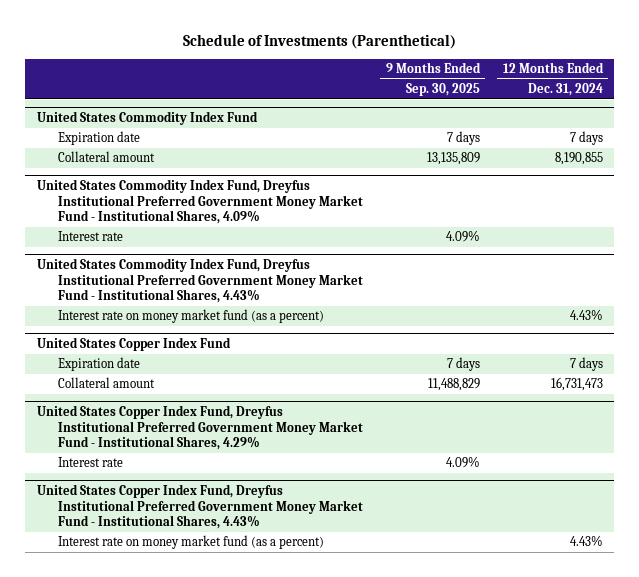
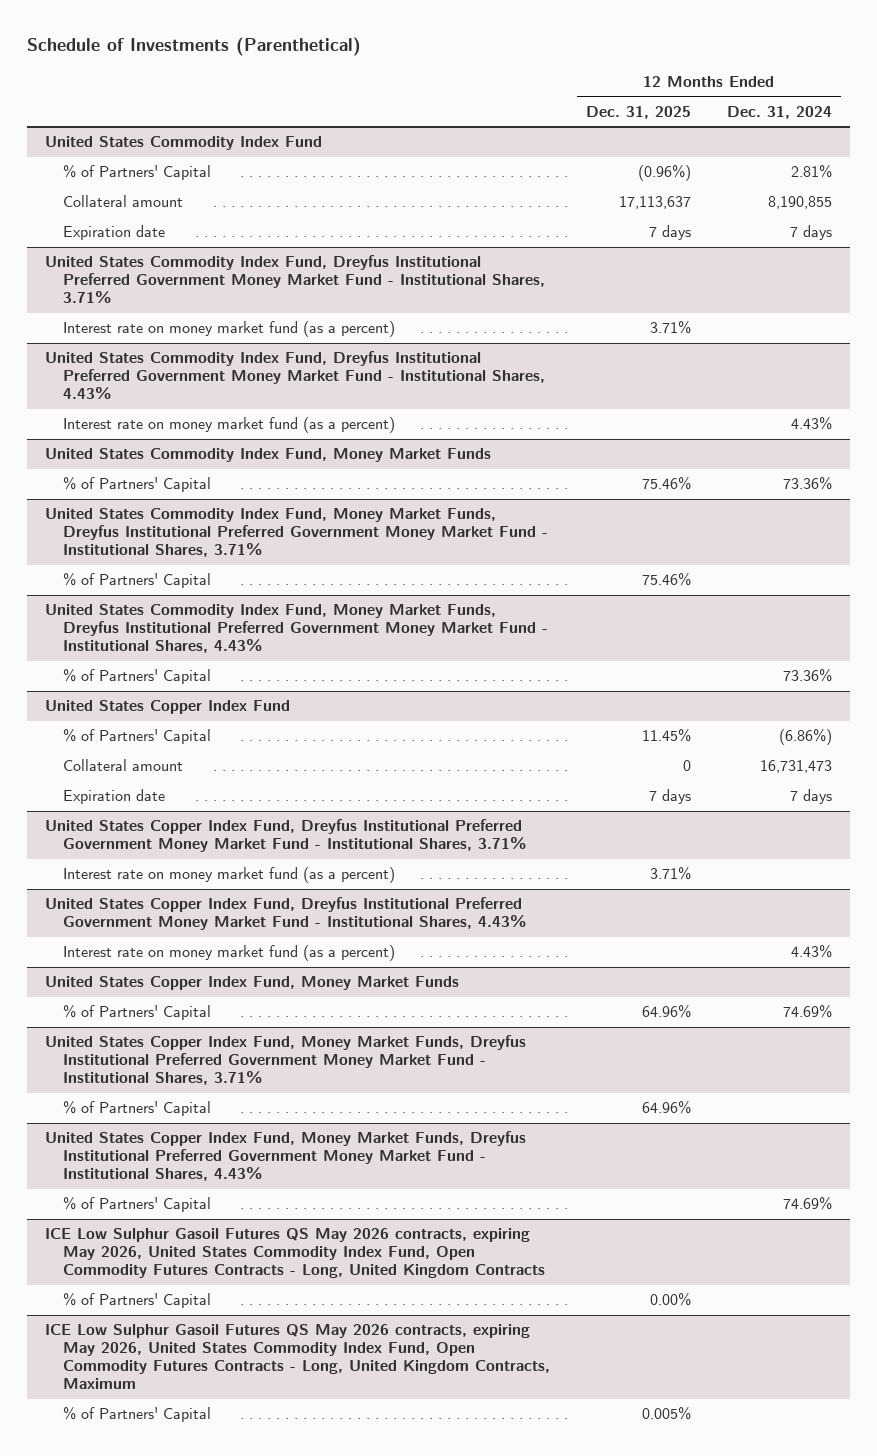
- | 9 Months Ended Sep. 30, 2025 | 12 Months Ended Dec. 31, 2024
+ | 12 Months Ended Dec. 31, 2025 | 12 Months Ended Dec. 31, 2024
@ United States Commodity Index Fund
+ % of Partners' Capital | (0.96%) | 2.81%
- United States Commodity Index Fund, Dreyfus Institutional Preferred Government Money Market Fund - Institutional Shares, 4.09%
- Interest rate | 4.09% |
@ United States Commodity Index Fund
moved down: Expiration date | 7 days | 7 days
+ United States Commodity Index Fund, Dreyfus Institutional Preferred Government Money Market Fund - Institutional Shares, 3.71%
+ Interest rate on money market fund (as a percent) | 3.71% |
+ United States Commodity Index Fund, Money Market Funds
+ % of Partners' Capital | 75.46% | 73.36%
+ United States Commodity Index Fund, Money Market Funds, Dreyfus Institutional Preferred Government Money Market Fund - Institutional Shares, 3.71%
+ % of Partners' Capital | 75.46% |
+ United States Commodity Index Fund, Money Market Funds, Dreyfus Institutional Preferred Government Money Market Fund - Institutional Shares, 4.43%
+ % of Partners' Capital | | 73.36%
@ United States Copper Index Fund
+ % of Partners' Capital | 11.45% | (6.86%)
- United States Copper Index Fund, Dreyfus Institutional Preferred Government Money Market Fund - Institutional Shares, 4.29%
- Interest rate | 4.09% |
@ United States Copper Index Fund
moved down: Expiration date | 7 days | 7 days
+ United States Copper Index Fund, Dreyfus Institutional Preferred Government Money Market Fund - Institutional Shares, 3.71%
+ Interest rate on money market fund (as a percent) | 3.71% |
+ United States Copper Index Fund, Money Market Funds
+ % of Partners' Capital | 64.96% | 74.69%
+ United States Copper Index Fund, Money Market Funds, Dreyfus Institutional Preferred Government Money Market Fund - Institutional Shares, 3.71%
+ % of Partners' Capital | 64.96% |
+ United States Copper Index Fund, Money Market Funds, Dreyfus Institutional Preferred Government Money Market Fund - Institutional Shares, 4.43%
+ % of Partners' Capital | | 74.69%
+ ICE Low Sulphur Gasoil Futures QS May 2026 contracts, expiring May 2026, United States Commodity Index Fund, Open Commodity Futures Contracts - Long, United Kingdom Contracts
+ % of Partners' Capital | 0.00% |
+ ICE Low Sulphur Gasoil Futures QS May 2026 contracts, expiring May 2026, United States Commodity Index Fund, Open Commodity Futures Contracts - Long, United Kingdom Contracts, Maximum
+ % of Partners' Capital | 0.005% |

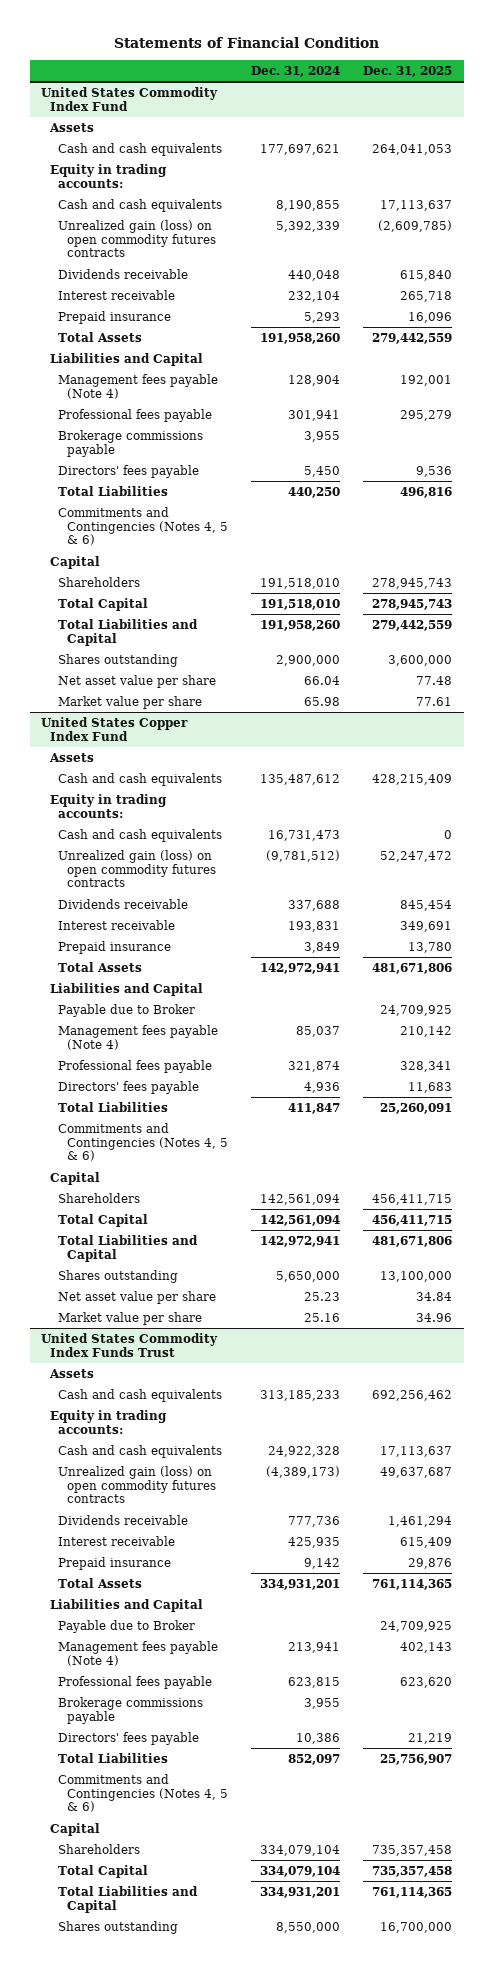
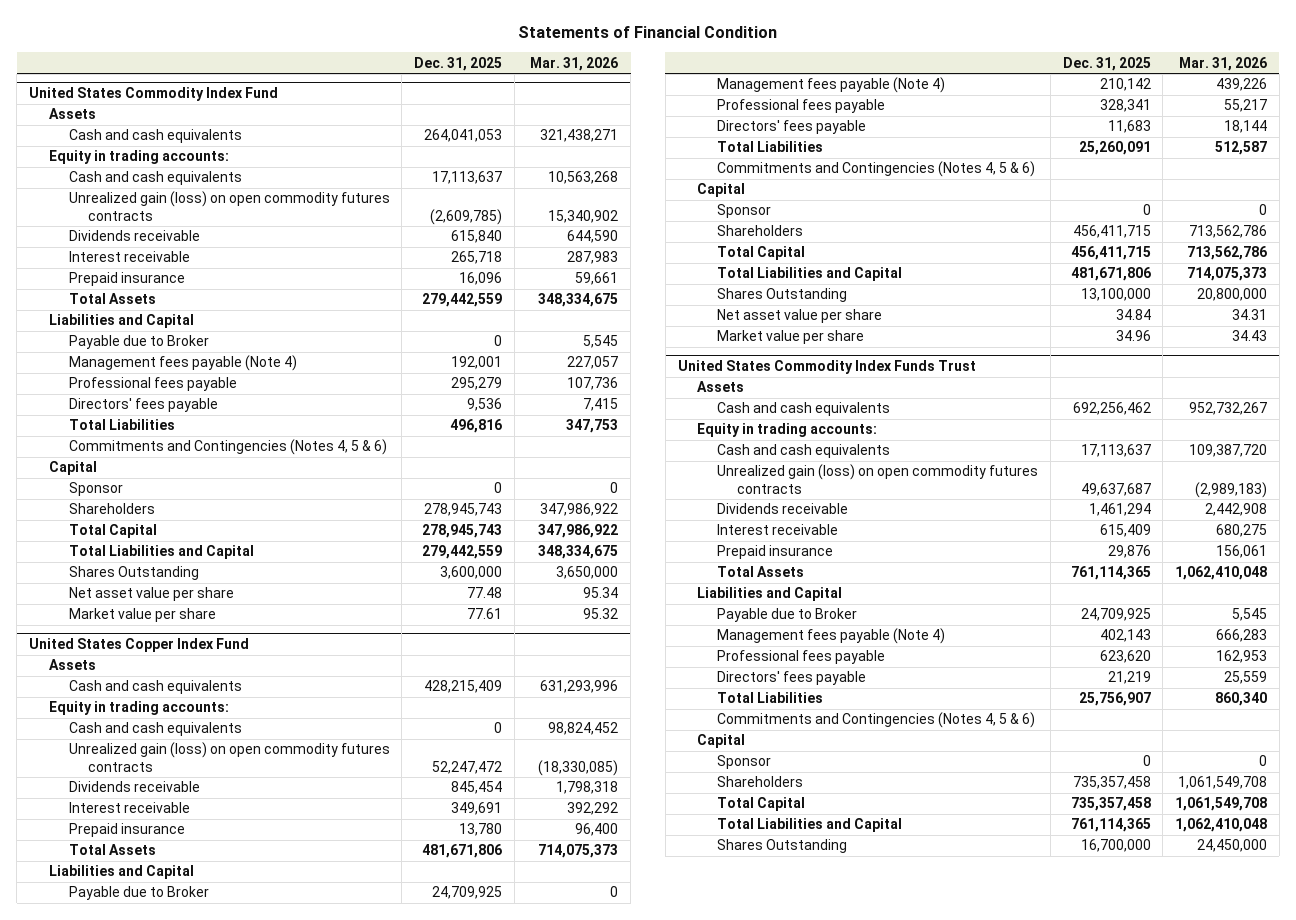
- | Dec. 31, 2024 | Dec. 31, 2025
+ | Dec. 31, 2025 | Mar. 31, 2026
@ United States Commodity Index Fund
+ Payable due to Broker | 0 | 5,545
- Brokerage commissions payable | 3,955 |
+ Sponsor | 0 | 0
- Shares outstanding | 2,900,000 | 3,600,000
+ Shares Outstanding | 3,600,000 | 3,650,000
@ United States Copper Index Fund
+ Sponsor | 0 | 0
- Shares outstanding | 5,650,000 | 13,100,000
+ Shares Outstanding | 13,100,000 | 20,800,000
@ United States Commodity Index Funds Trust
- Brokerage commissions payable | 3,955 |
+ Sponsor | 0 | 0
- Shares outstanding | 8,550,000 | 16,700,000
+ Shares Outstanding | 16,700,000 | 24,450,000

